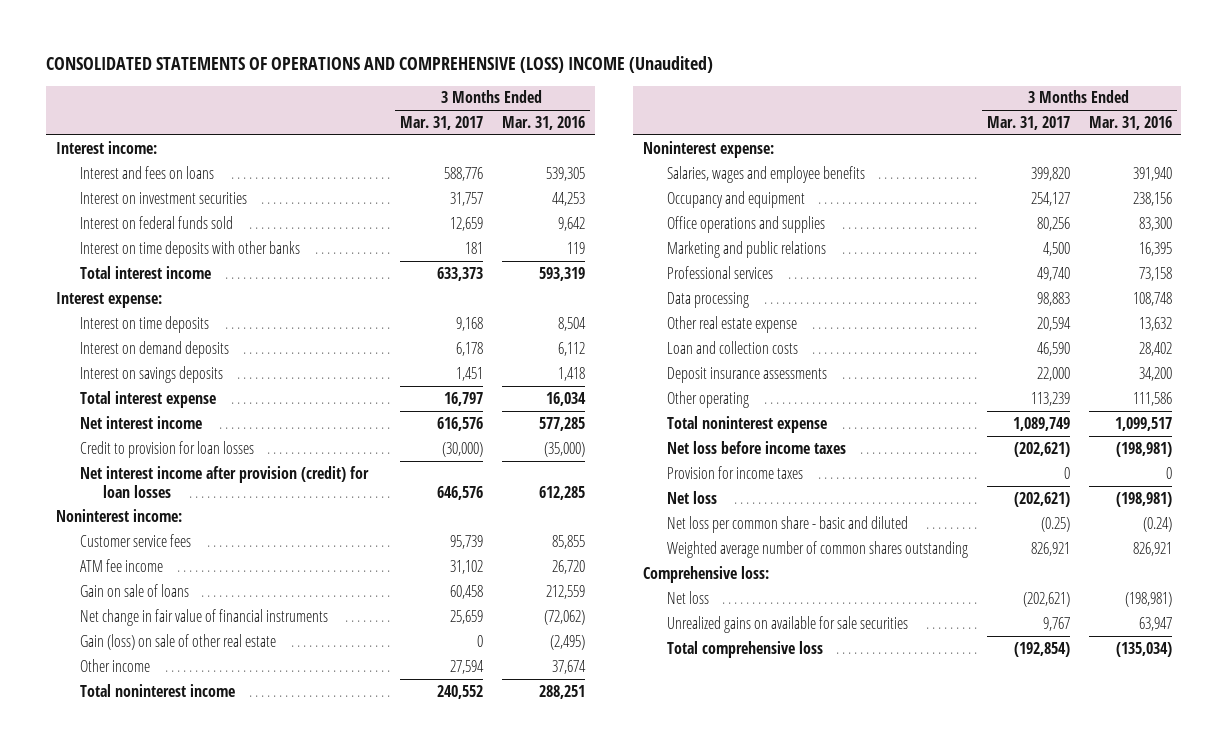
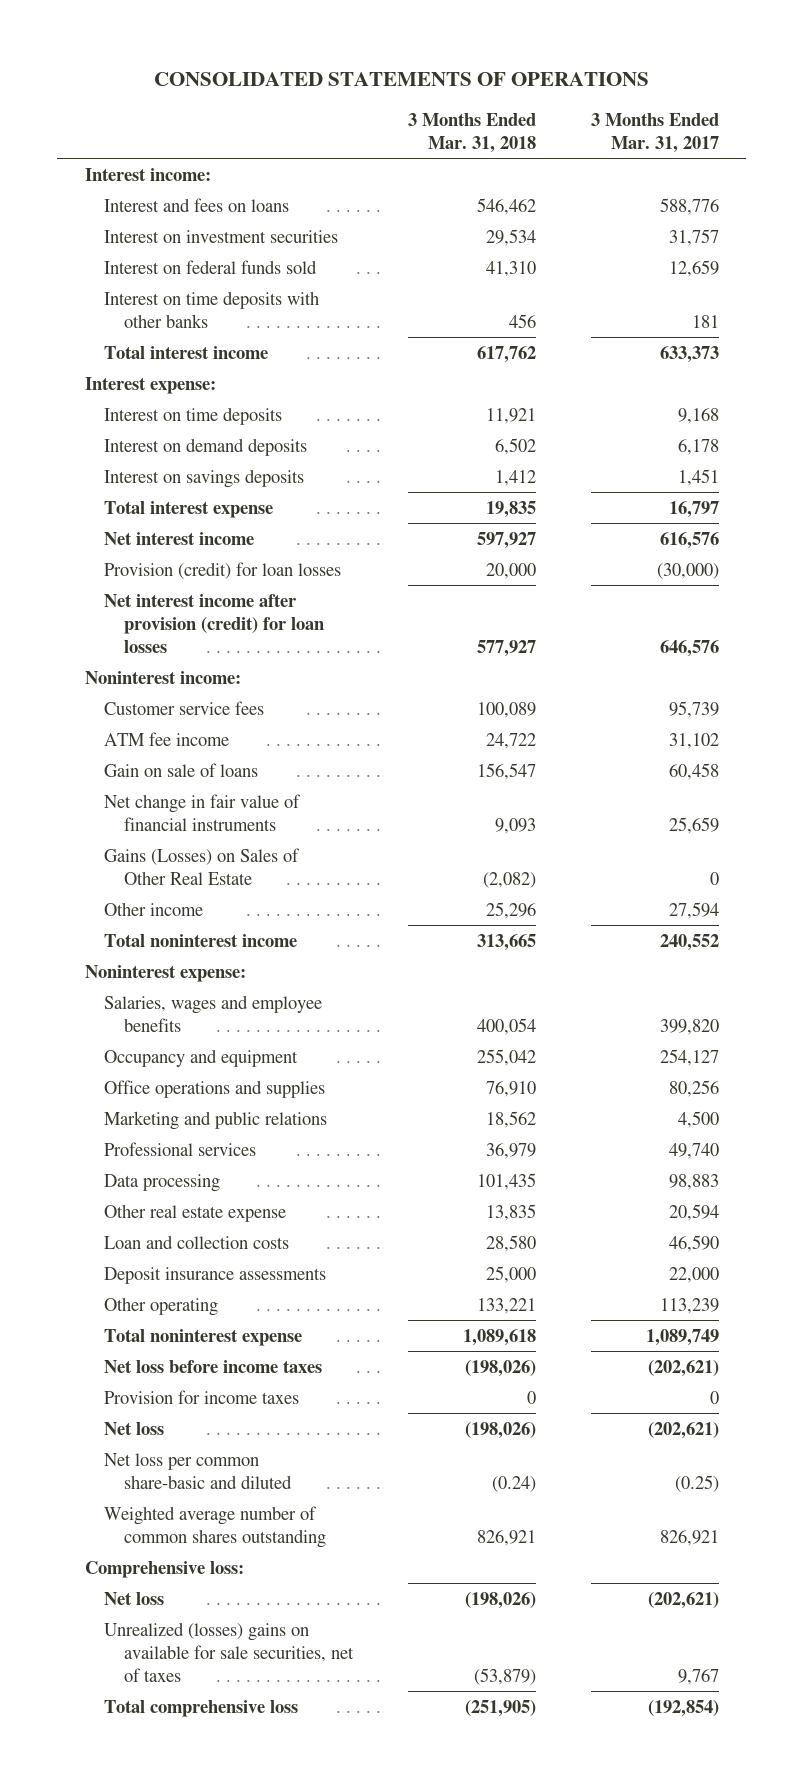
- CONSOLIDATED STATEMENTS OF OPERATIONS AND COMPREHENSIVE (LOSS) INCOME (Unaudited)
+ CONSOLIDATED STATEMENTS OF OPERATIONS
- | 3 Months Ended Mar. 31, 2017 | 3 Months Ended Mar. 31, 2016
+ | 3 Months Ended Mar. 31, 2018 | 3 Months Ended Mar. 31, 2017
- Credit to provision for loan losses | (30,000) | (35,000)
+ Provision (credit) for loan losses | 20,000 | (30,000)
- Gain (loss) on sale of other real estate | 0 | (2,495)
+ Gains (Losses) on Sales of Other Real Estate | (2,082) | 0
- Net loss per common share - basic and diluted | (0.25) | (0.24)
+ Net loss per common share-basic and diluted | (0.24) | (0.25)
- Unrealized gains on available for sale securities | 9,767 | 63,947
+ Unrealized (losses) gains on available for sale securities, net of taxes | (53,879) | 9,767

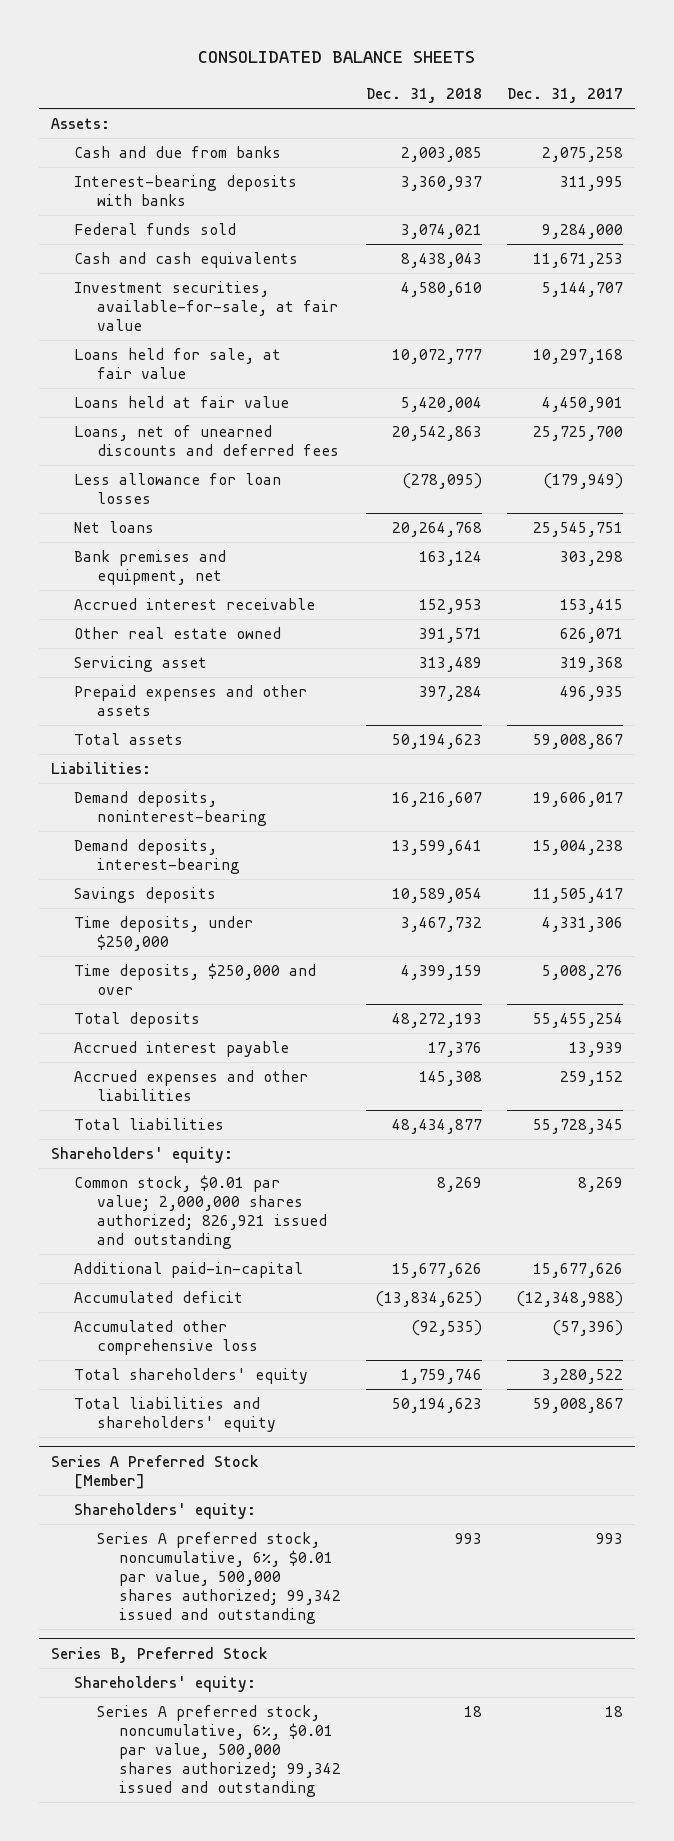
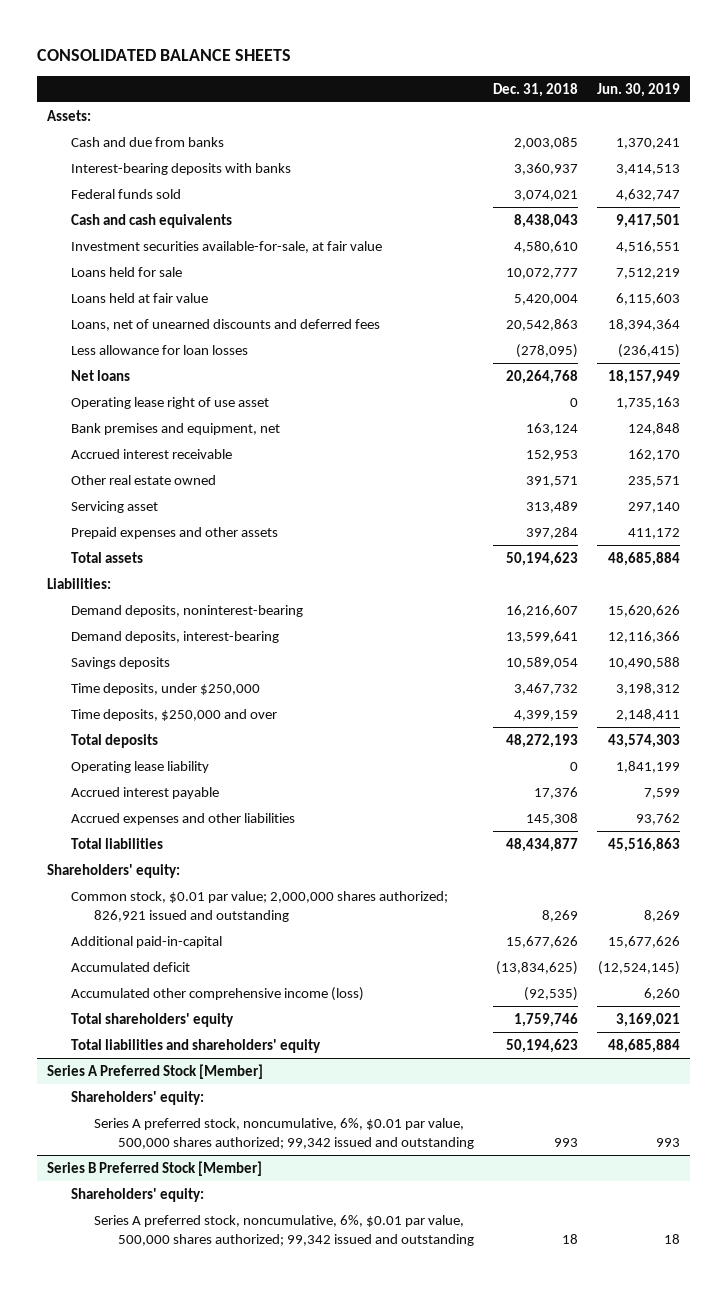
- | Dec. 31, 2018 | Dec. 31, 2017
+ | Dec. 31, 2018 | Jun. 30, 2019
- Investment securities, available-for-sale, at fair value | 4,580,610 | 5,144,707
- Loans held for sale, at fair value | 10,072,777 | 10,297,168
+ Investment securities available-for-sale, at fair value | 4,580,610 | 4,516,551
+ Loans held for sale | 10,072,777 | 7,512,219
+ Operating lease right of use asset | 0 | 1,735,163
+ Operating lease liability | 0 | 1,841,199
- Accumulated other comprehensive loss | (92,535) | (57,396)
+ Accumulated other comprehensive income (loss) | (92,535) | 6,260
- Series B, Preferred Stock
+ Series B Preferred Stock [Member]

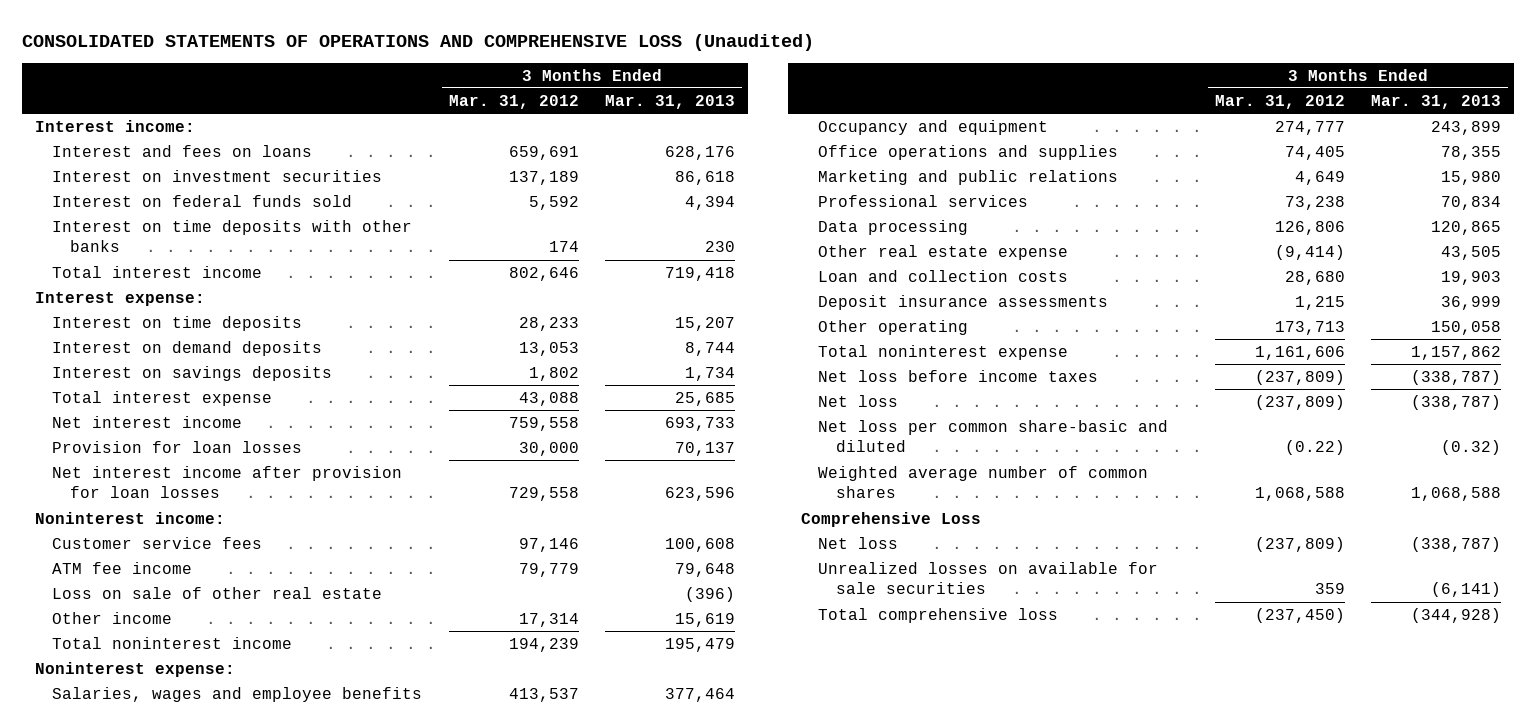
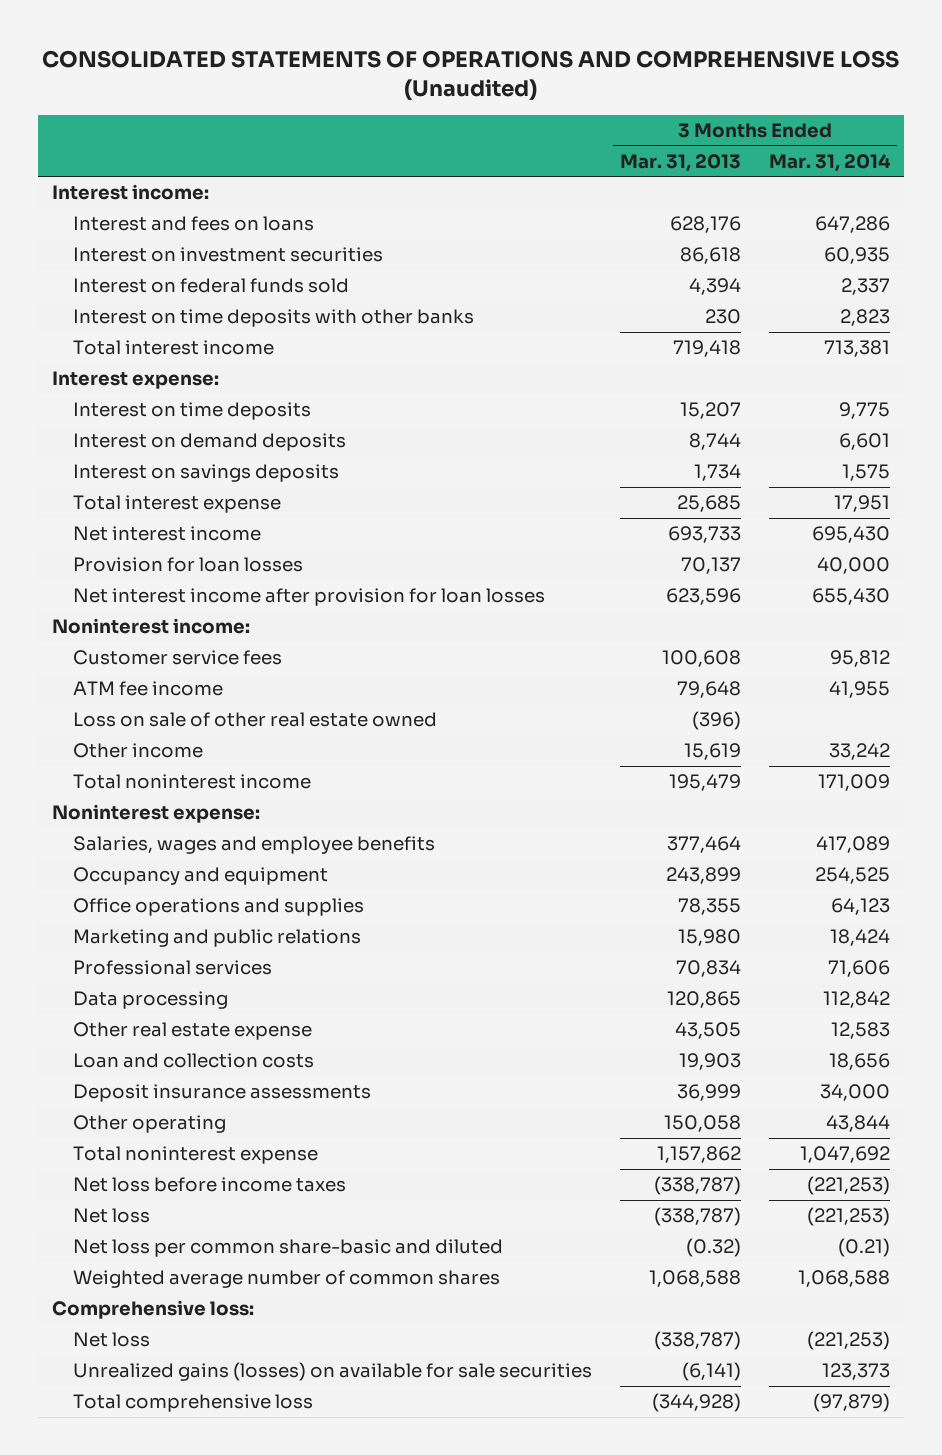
- | 3 Months Ended Mar. 31, 2012 | 3 Months Ended Mar. 31, 2013
+ | 3 Months Ended Mar. 31, 2013 | 3 Months Ended Mar. 31, 2014
- Loss on sale of other real estate | | (396)
+ Loss on sale of other real estate owned | (396) |
- Comprehensive Loss
+ Comprehensive loss:
- Unrealized losses on available for sale securities | 359 | (6,141)
+ Unrealized gains (losses) on available for sale securities | (6,141) | 123,373

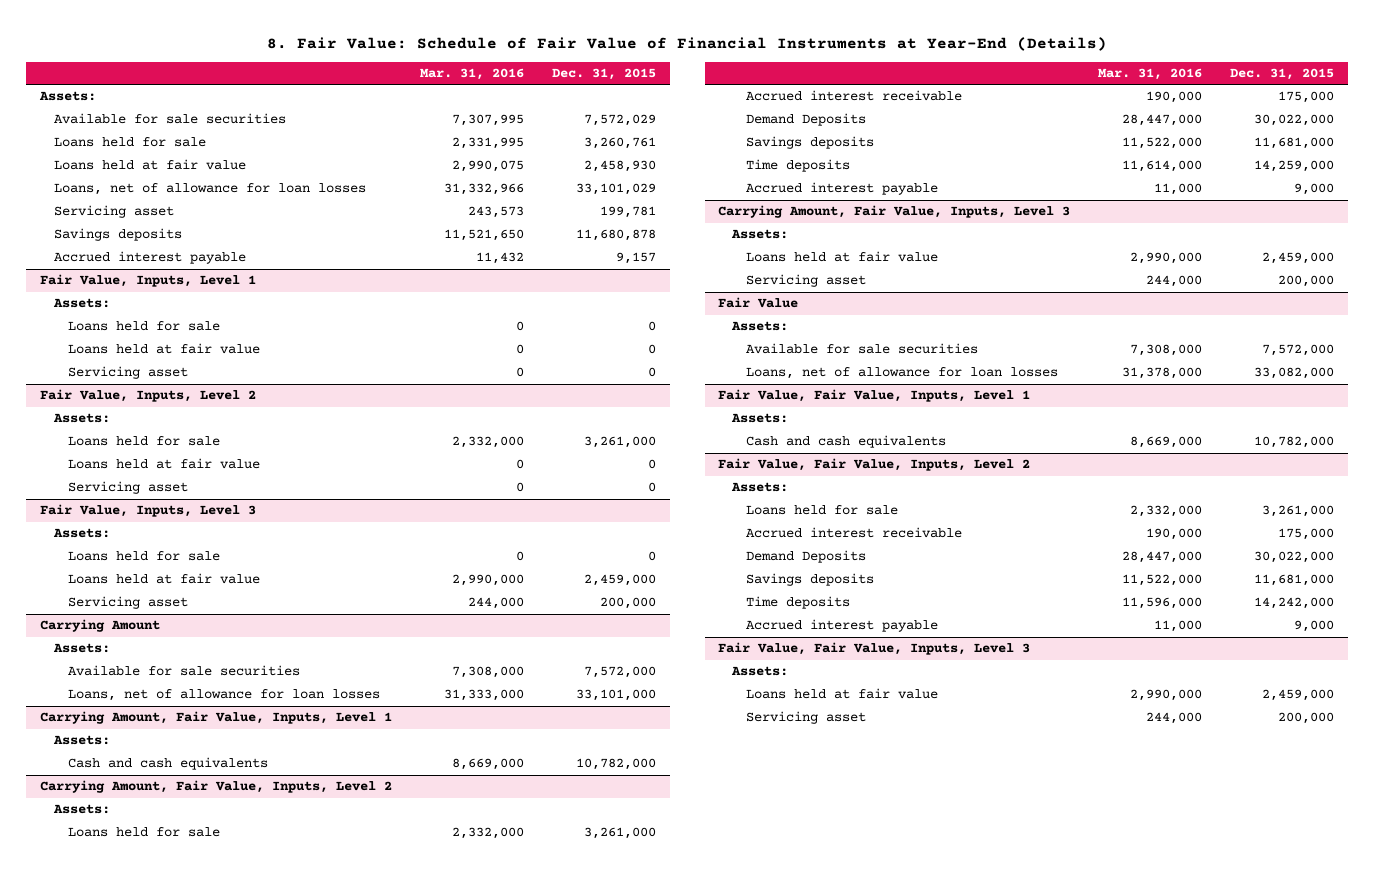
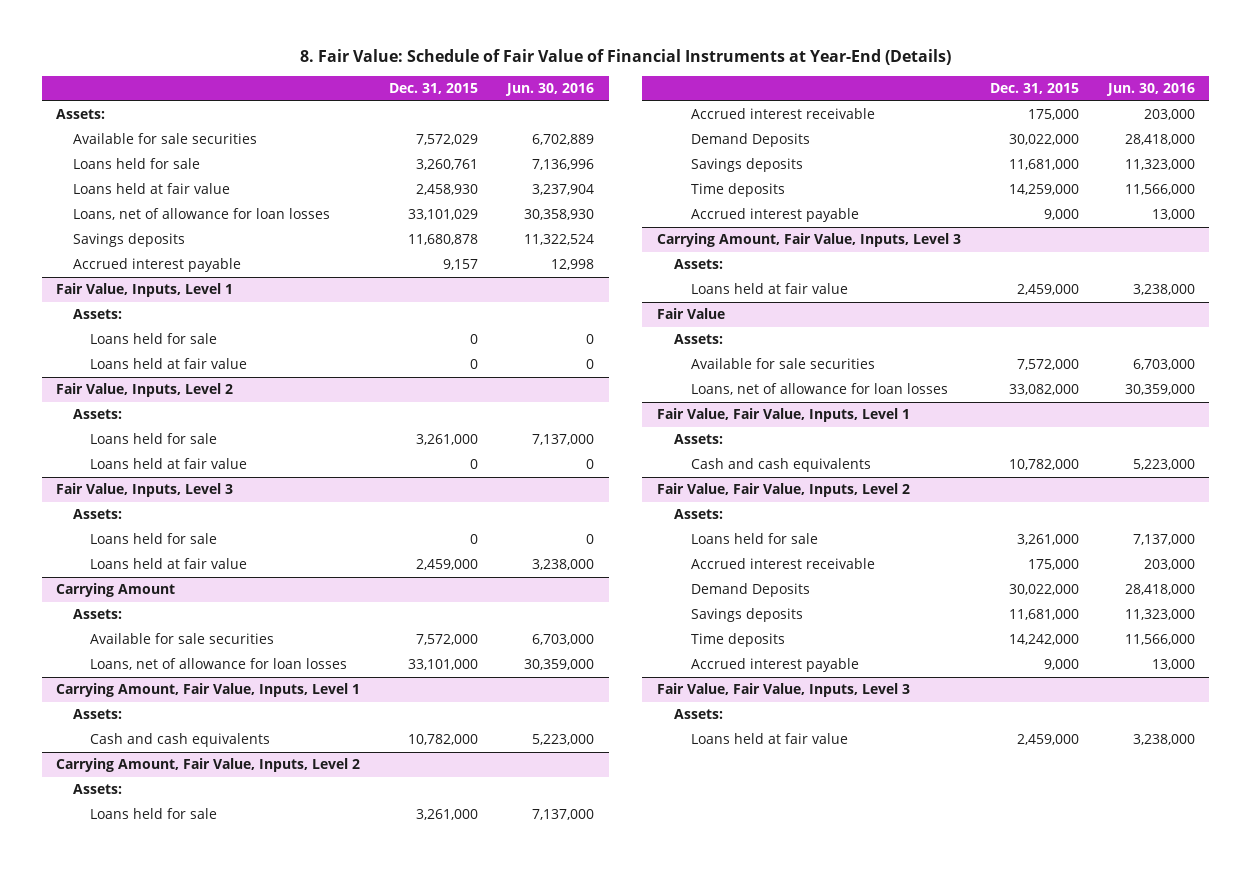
- | Mar. 31, 2016 | Dec. 31, 2015
+ | Dec. 31, 2015 | Jun. 30, 2016
- Servicing asset | 243,573 | 199,781
@ Fair Value, Inputs, Level 1
- Servicing asset | 0 | 0
@ Fair Value, Inputs, Level 2
- Servicing asset | 0 | 0
@ Fair Value, Inputs, Level 3
- Servicing asset | 244,000 | 200,000
@ Carrying Amount, Fair Value, Inputs, Level 3
- Servicing asset | 244,000 | 200,000
@ Fair Value, Fair Value, Inputs, Level 3
- Servicing asset | 244,000 | 200,000

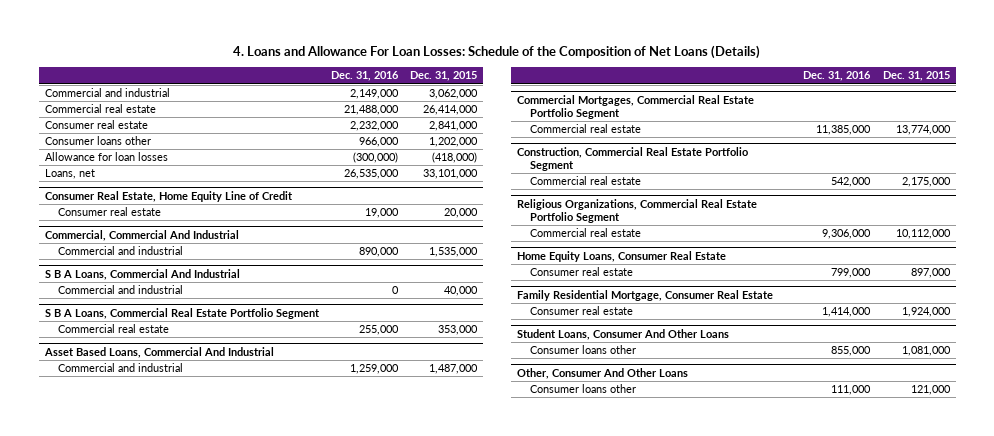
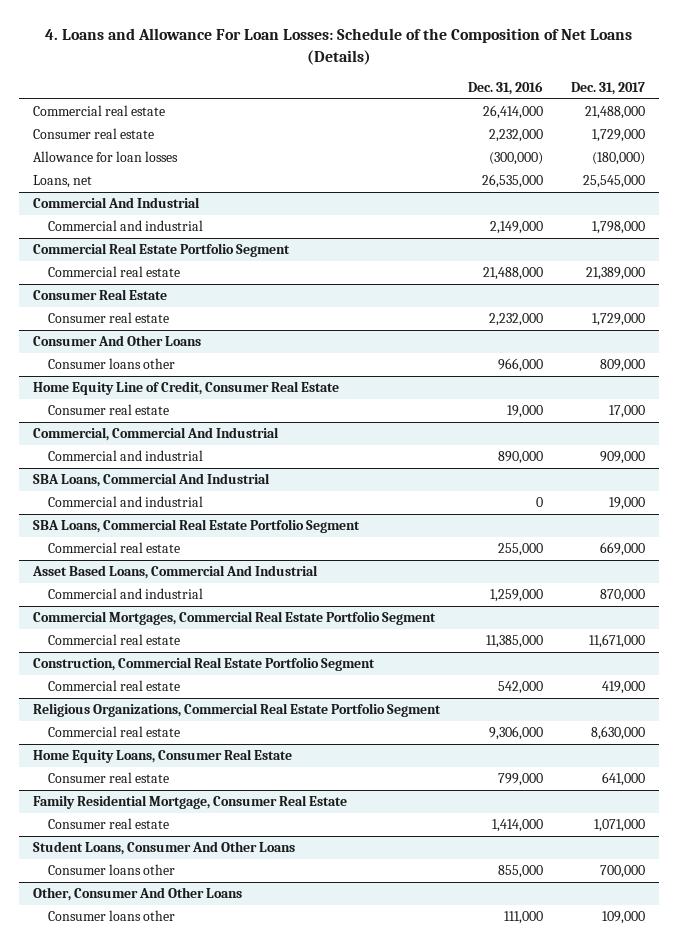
- | Dec. 31, 2016 | Dec. 31, 2015
+ | Dec. 31, 2016 | Dec. 31, 2017
+ Commercial real estate | 26,414,000 | 21,488,000
+ Consumer real estate | 2,232,000 | 1,729,000
moved up: Allowance for loan losses | (300,000) | (180,000)
moved up: Loans, net | 26,535,000 | 25,545,000
+ Commercial And Industrial
+ Commercial Real Estate Portfolio Segment
+ Consumer Real Estate
+ Consumer And Other Loans
- Consumer Real Estate, Home Equity Line of Credit
+ Home Equity Line of Credit, Consumer Real Estate
- S B A Loans, Commercial And Industrial
+ SBA Loans, Commercial And Industrial
- S B A Loans, Commercial Real Estate Portfolio Segment
+ SBA Loans, Commercial Real Estate Portfolio Segment

